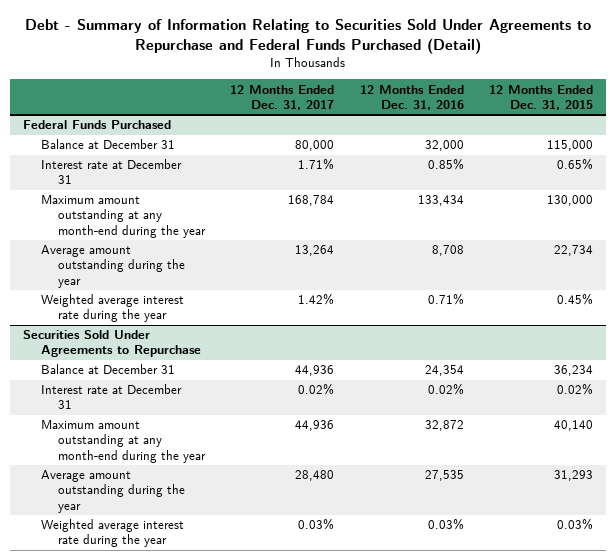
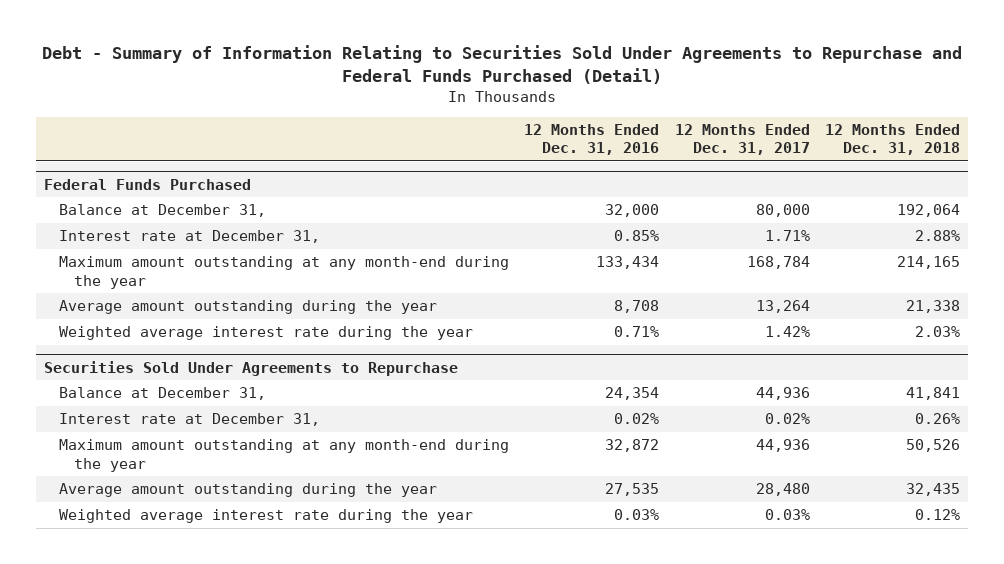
- | 12 Months Ended Dec. 31, 2017 | 12 Months Ended Dec. 31, 2016 | 12 Months Ended Dec. 31, 2015
+ | 12 Months Ended Dec. 31, 2016 | 12 Months Ended Dec. 31, 2017 | 12 Months Ended Dec. 31, 2018
@ Federal Funds Purchased
- Balance at December 31 | 80,000 | 32,000 | 115,000
- Interest rate at December 31 | 1.71% | 0.85% | 0.65%
+ Balance at December 31, | 32,000 | 80,000 | 192,064
+ Interest rate at December 31, | 0.85% | 1.71% | 2.88%
@ Securities Sold Under Agreements to Repurchase
- Balance at December 31 | 44,936 | 24,354 | 36,234
- Interest rate at December 31 | 0.02% | 0.02% | 0.02%
+ Balance at December 31, | 24,354 | 44,936 | 41,841
+ Interest rate at December 31, | 0.02% | 0.02% | 0.26%

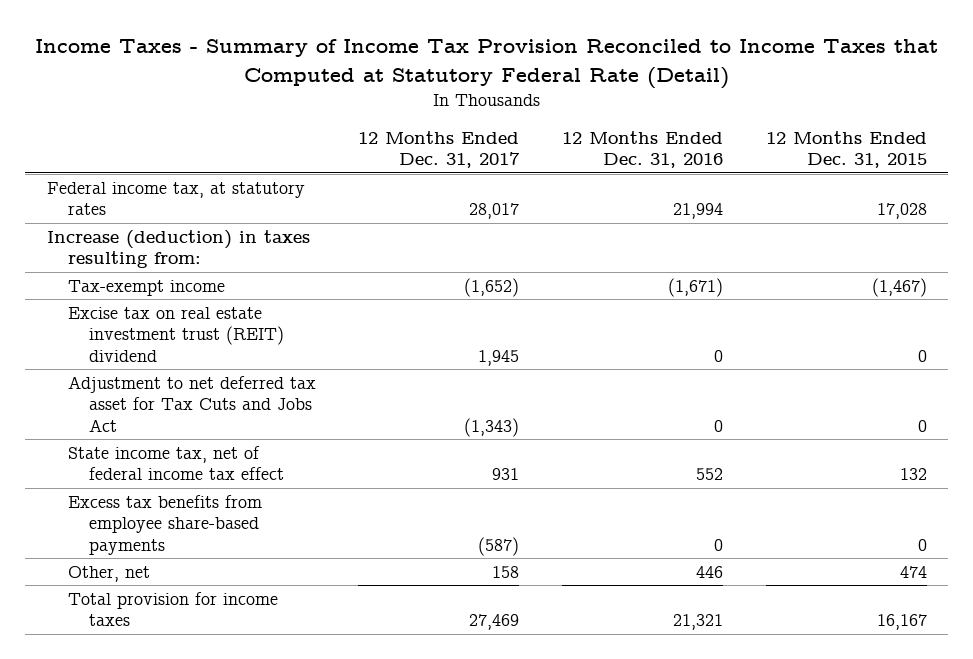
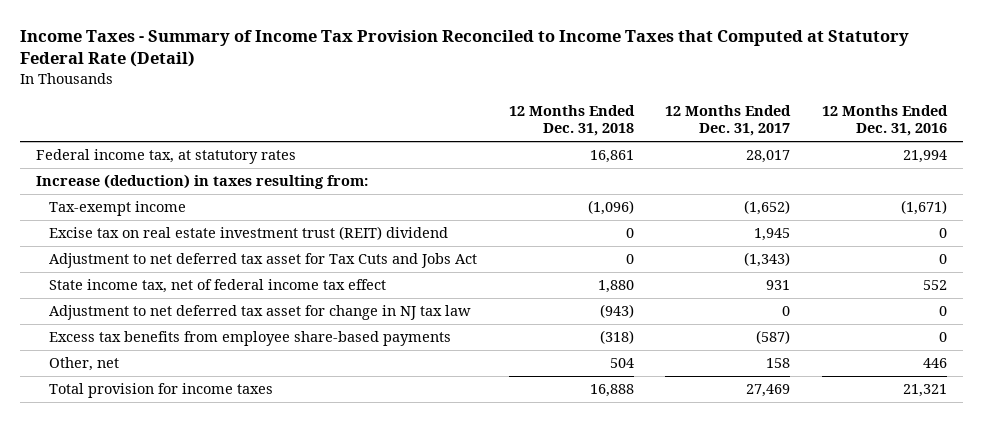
- | 12 Months Ended Dec. 31, 2017 | 12 Months Ended Dec. 31, 2016 | 12 Months Ended Dec. 31, 2015
+ | 12 Months Ended Dec. 31, 2018 | 12 Months Ended Dec. 31, 2017 | 12 Months Ended Dec. 31, 2016
+ Adjustment to net deferred tax asset for change in NJ tax law | (943) | 0 | 0

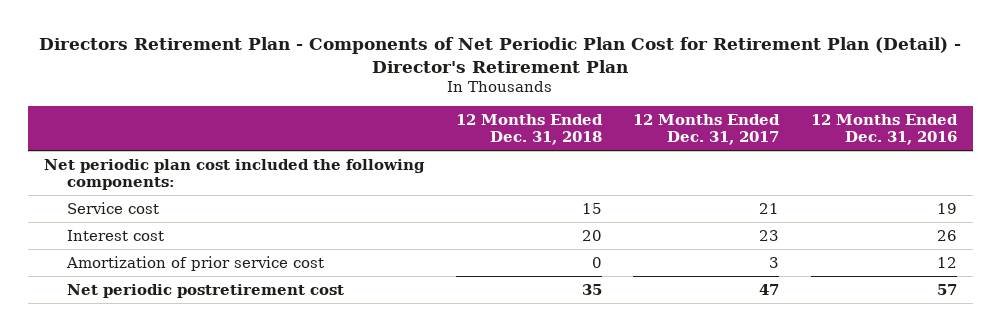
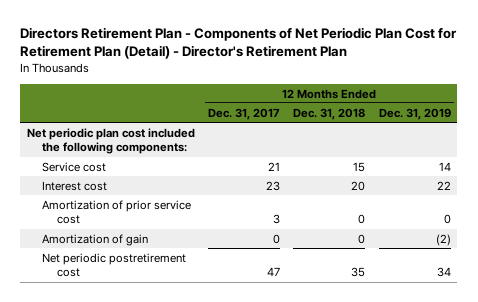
- | 12 Months Ended Dec. 31, 2018 | 12 Months Ended Dec. 31, 2017 | 12 Months Ended Dec. 31, 2016
+ | 12 Months Ended Dec. 31, 2017 | 12 Months Ended Dec. 31, 2018 | 12 Months Ended Dec. 31, 2019
+ Amortization of gain | 0 | 0 | (2)

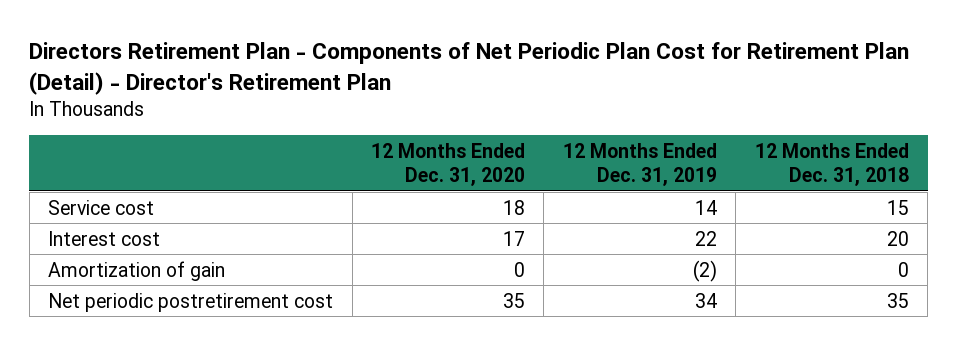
- | 12 Months Ended Dec. 31, 2017 | 12 Months Ended Dec. 31, 2018 | 12 Months Ended Dec. 31, 2019
+ | 12 Months Ended Dec. 31, 2020 | 12 Months Ended Dec. 31, 2019 | 12 Months Ended Dec. 31, 2018
- Net periodic plan cost included the following components:
- Amortization of prior service cost | 3 | 0 | 0

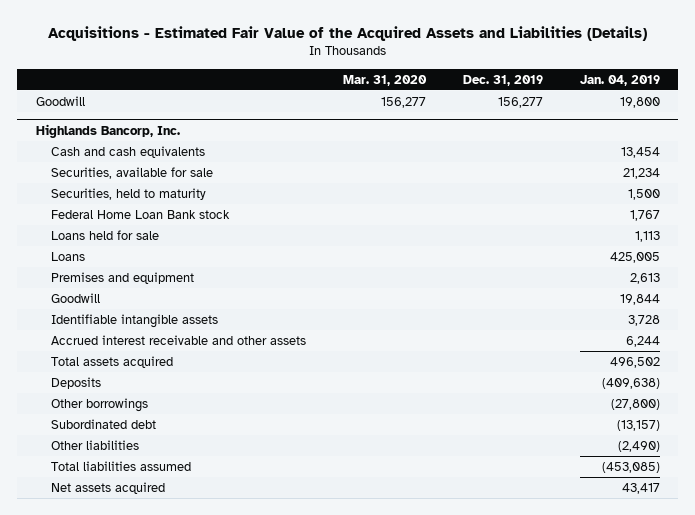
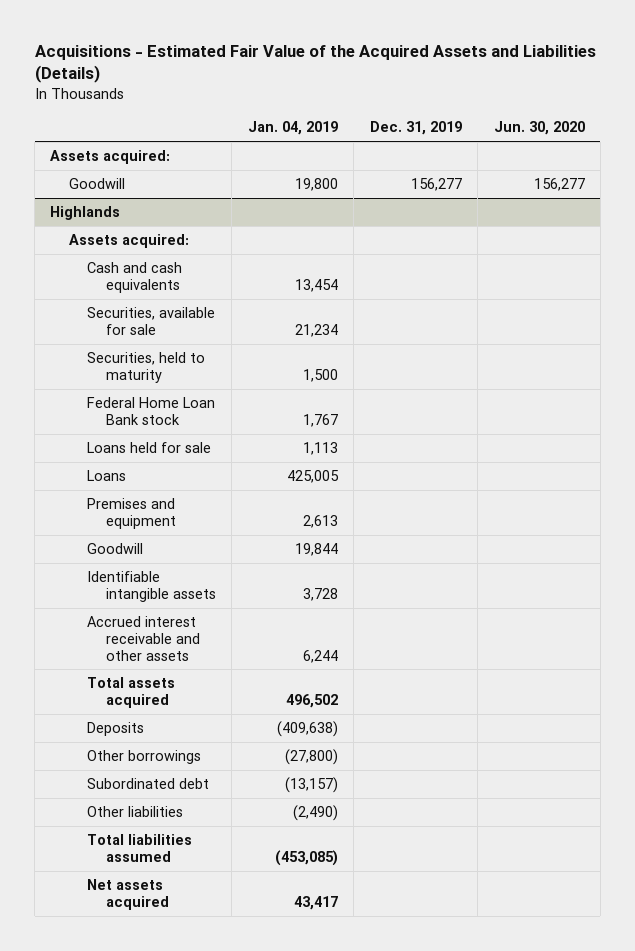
- | Mar. 31, 2020 | Dec. 31, 2019 | Jan. 04, 2019
+ | Jan. 04, 2019 | Dec. 31, 2019 | Jun. 30, 2020
+ Assets acquired:
- Highlands Bancorp, Inc.
+ Highlands
+ Assets acquired:

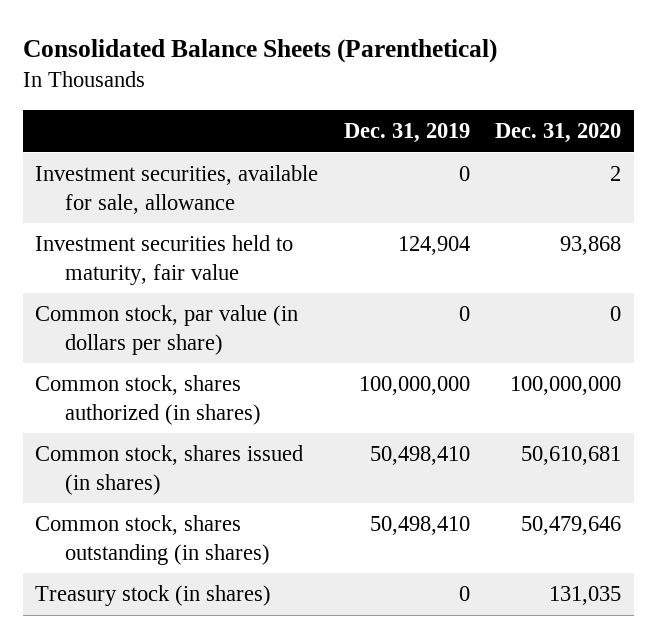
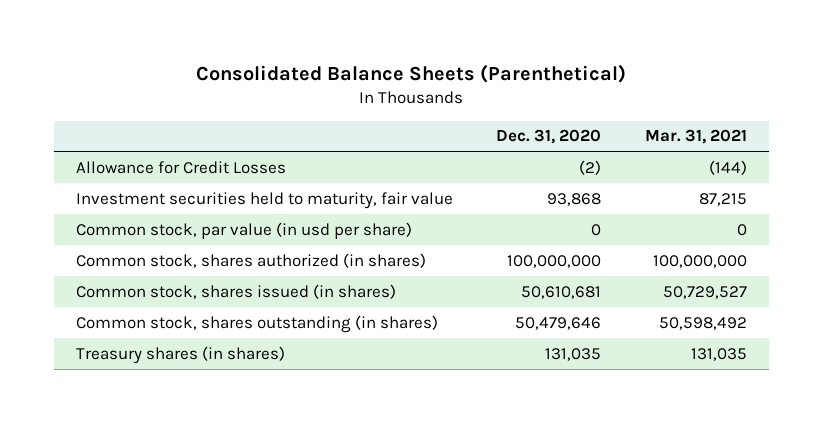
- | Dec. 31, 2019 | Dec. 31, 2020
+ | Dec. 31, 2020 | Mar. 31, 2021
- Investment securities, available for sale, allowance | 0 | 2
+ Allowance for Credit Losses | (2) | (144)
- Common stock, par value (in dollars per share) | 0 | 0
+ Common stock, par value (in usd per share) | 0 | 0
- Treasury stock (in shares) | 0 | 131,035
+ Treasury shares (in shares) | 131,035 | 131,035

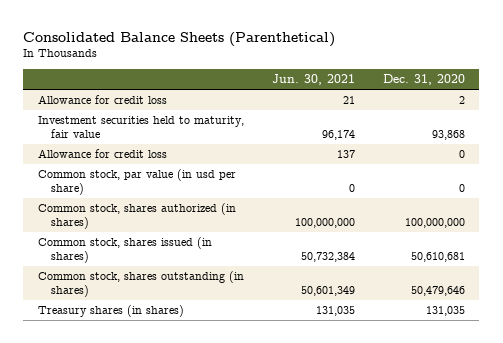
- | Dec. 31, 2020 | Mar. 31, 2021
+ | Jun. 30, 2021 | Dec. 31, 2020
- Allowance for Credit Losses | (2) | (144)
+ Allowance for credit loss | 21 | 2
+ Allowance for credit loss | 137 | 0

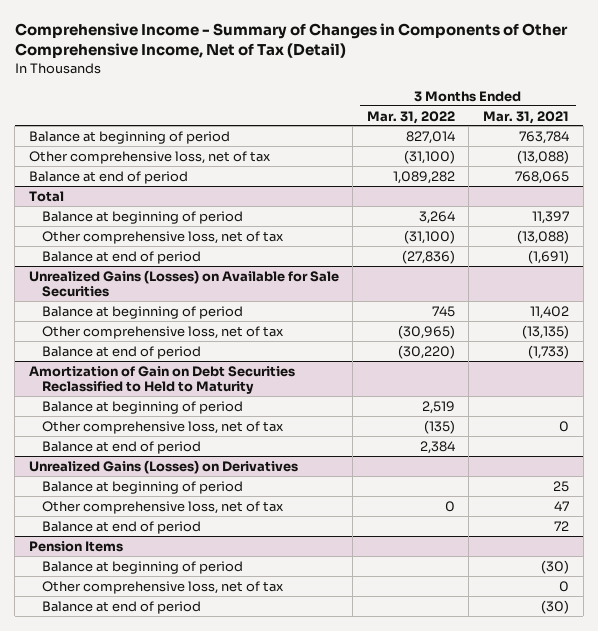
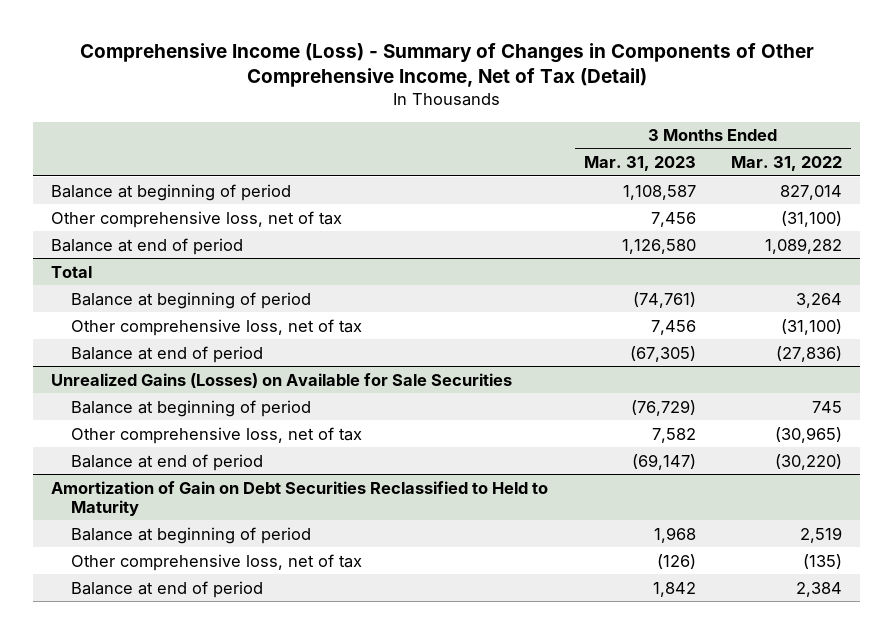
- Comprehensive Income - Summary of Changes in Components of Other Comprehensive Income, Net of Tax (Detail)
+ Comprehensive Income (Loss) - Summary of Changes in Components of Other Comprehensive Income, Net of Tax (Detail)
- | 3 Months Ended Mar. 31, 2022 | 3 Months Ended Mar. 31, 2021
+ | 3 Months Ended Mar. 31, 2023 | 3 Months Ended Mar. 31, 2022
- Unrealized Gains (Losses) on Derivatives
- Balance at beginning of period | | 25
- Other comprehensive loss, net of tax | 0 | 47
- Balance at end of period | | 72
- Pension Items
- Balance at beginning of period | | (30)
- Other comprehensive loss, net of tax | | 0
- Balance at end of period | | (30)

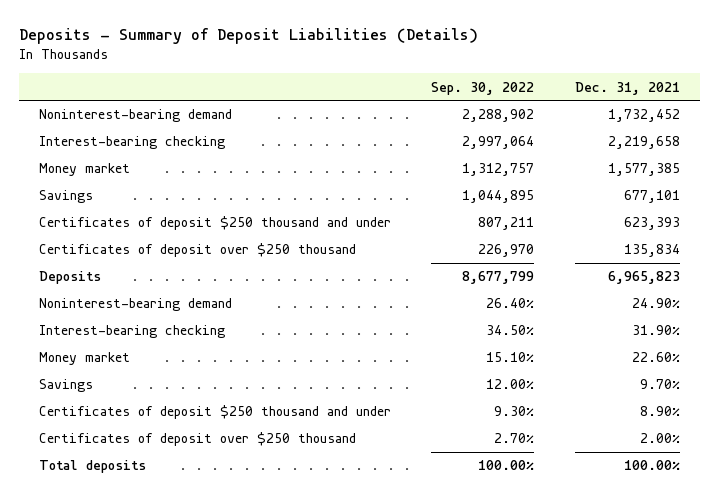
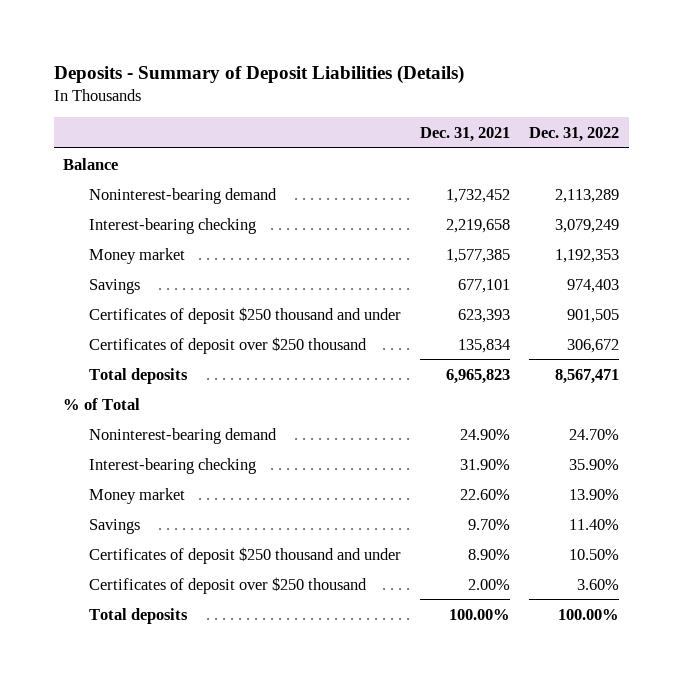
- | Sep. 30, 2022 | Dec. 31, 2021
+ | Dec. 31, 2021 | Dec. 31, 2022
+ Balance
- Deposits | 8,677,799 | 6,965,823
+ Total deposits | 6,965,823 | 8,567,471
+ % of Total

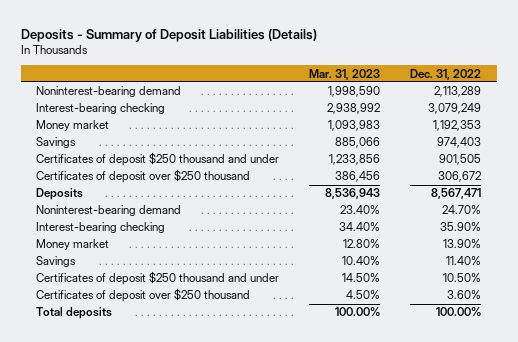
- | Dec. 31, 2021 | Dec. 31, 2022
+ | Mar. 31, 2023 | Dec. 31, 2022
- Balance
- Total deposits | 6,965,823 | 8,567,471
- % of Total
+ Deposits | 8,536,943 | 8,567,471

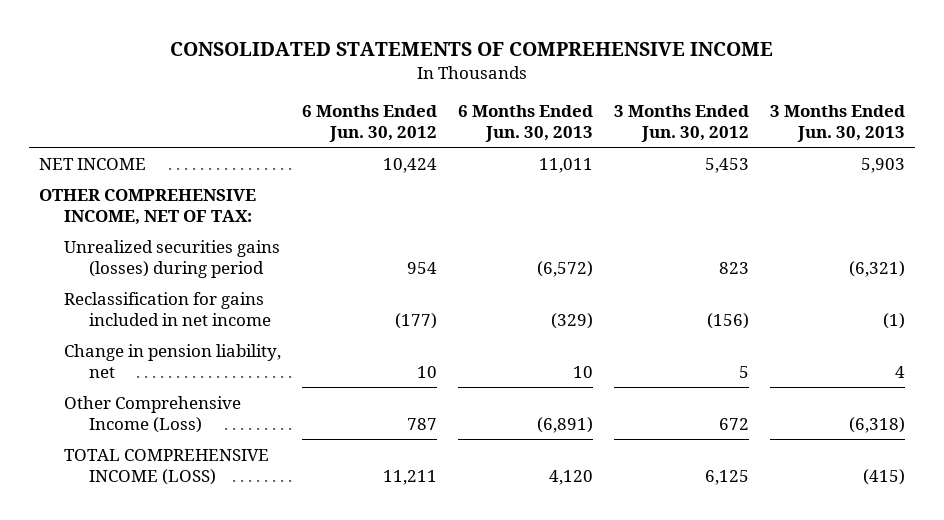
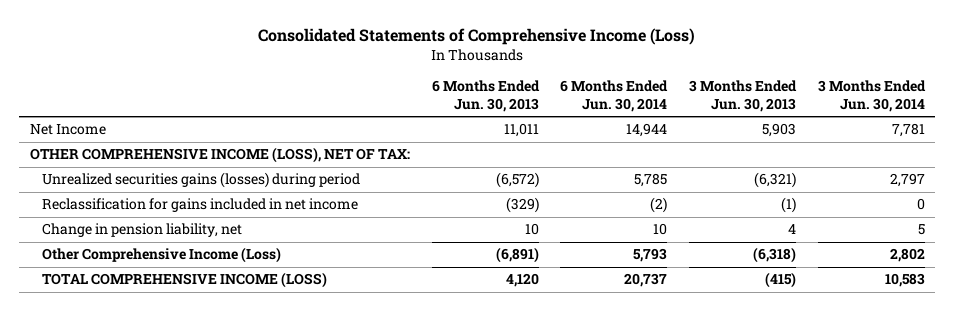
- CONSOLIDATED STATEMENTS OF COMPREHENSIVE INCOME
+ Consolidated Statements of Comprehensive Income (Loss)
- | 6 Months Ended Jun. 30, 2012 | 6 Months Ended Jun. 30, 2013 | 3 Months Ended Jun. 30, 2012 | 3 Months Ended Jun. 30, 2013
+ | 6 Months Ended Jun. 30, 2013 | 6 Months Ended Jun. 30, 2014 | 3 Months Ended Jun. 30, 2013 | 3 Months Ended Jun. 30, 2014
- NET INCOME | 10,424 | 11,011 | 5,453 | 5,903
- OTHER COMPREHENSIVE INCOME, NET OF TAX:
+ Net Income | 11,011 | 14,944 | 5,903 | 7,781
+ OTHER COMPREHENSIVE INCOME (LOSS), NET OF TAX:

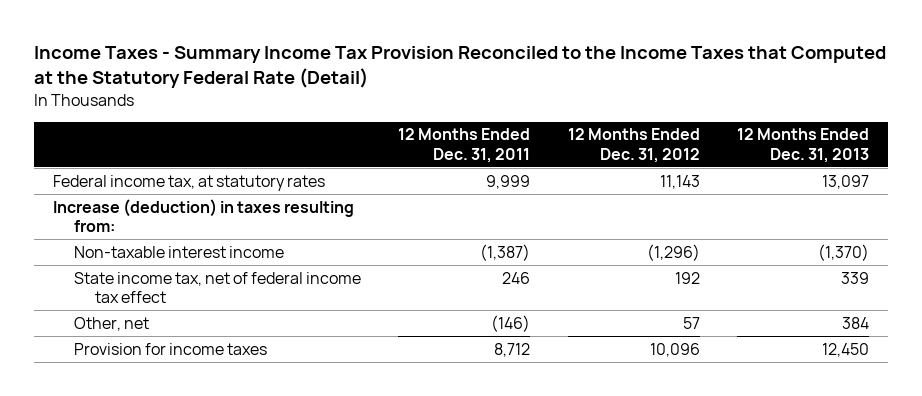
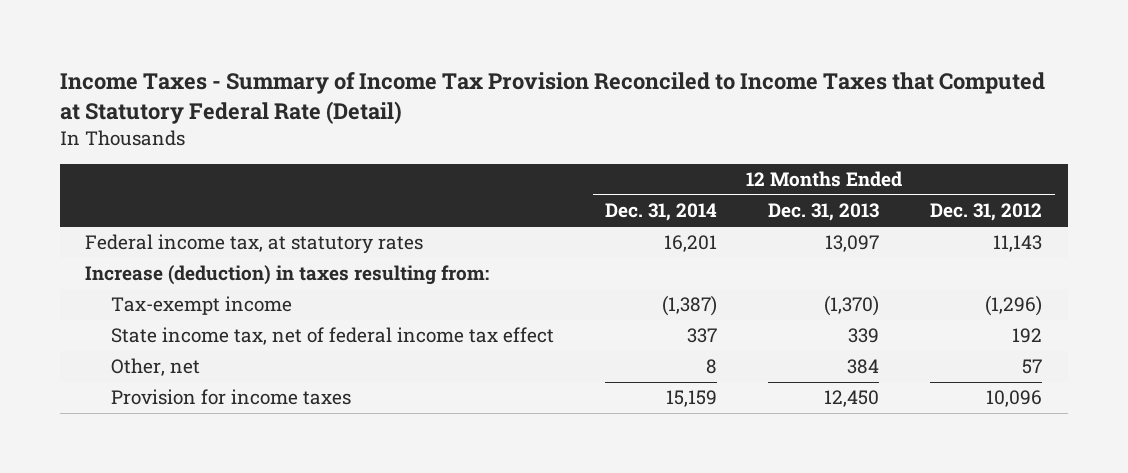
- Income Taxes - Summary Income Tax Provision Reconciled to the Income Taxes that Computed at the Statutory Federal Rate (Detail)
+ Income Taxes - Summary of Income Tax Provision Reconciled to Income Taxes that Computed at Statutory Federal Rate (Detail)
- | 12 Months Ended Dec. 31, 2011 | 12 Months Ended Dec. 31, 2012 | 12 Months Ended Dec. 31, 2013
+ | 12 Months Ended Dec. 31, 2014 | 12 Months Ended Dec. 31, 2013 | 12 Months Ended Dec. 31, 2012
- Non-taxable interest income | (1,387) | (1,296) | (1,370)
+ Tax-exempt income | (1,387) | (1,370) | (1,296)

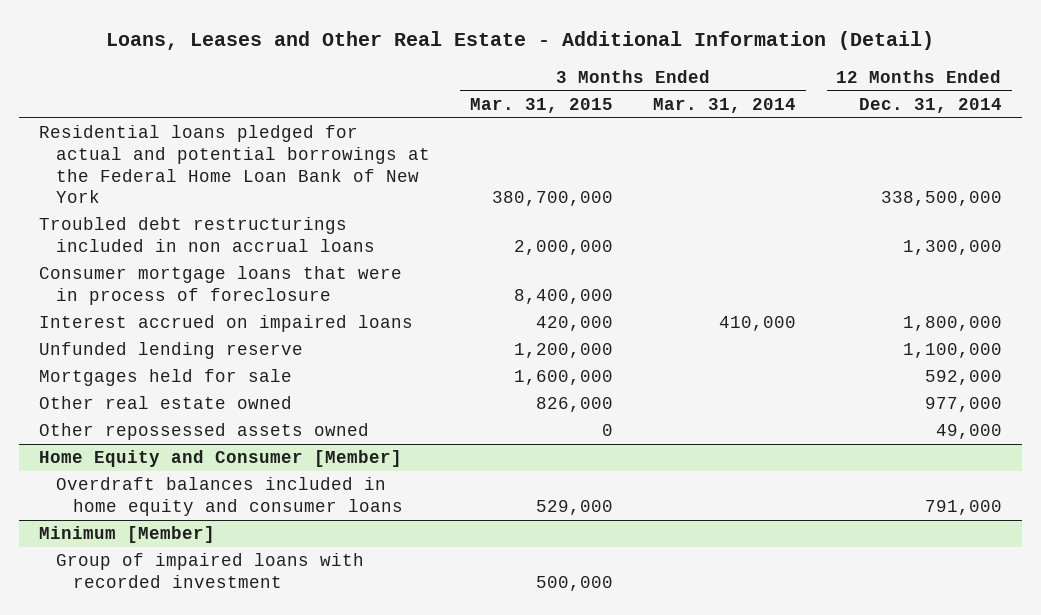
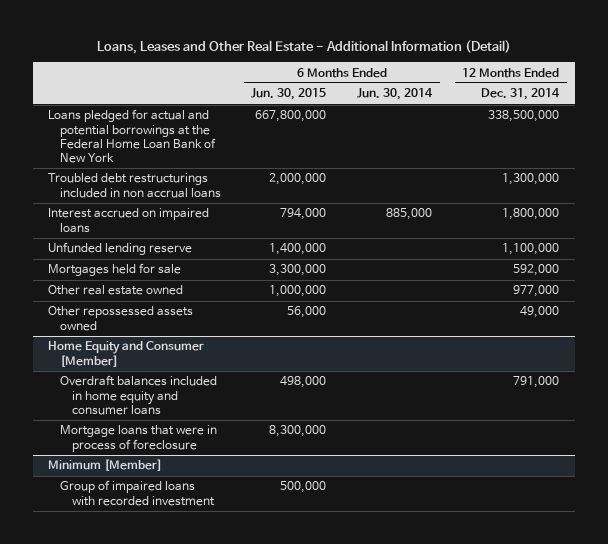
- | 3 Months Ended Mar. 31, 2015 | 3 Months Ended Mar. 31, 2014 | 12 Months Ended Dec. 31, 2014
+ | 6 Months Ended Jun. 30, 2015 | 6 Months Ended Jun. 30, 2014 | 12 Months Ended Dec. 31, 2014
- Residential loans pledged for actual and potential borrowings at the Federal Home Loan Bank of New York | 380,700,000 | | 338,500,000
+ Loans pledged for actual and potential borrowings at the Federal Home Loan Bank of New York | 667,800,000 | | 338,500,000
- Consumer mortgage loans that were in process of foreclosure | 8,400,000 | |
@ Home Equity and Consumer [Member]
+ Mortgage loans that were in process of foreclosure | 8,300,000 | |

